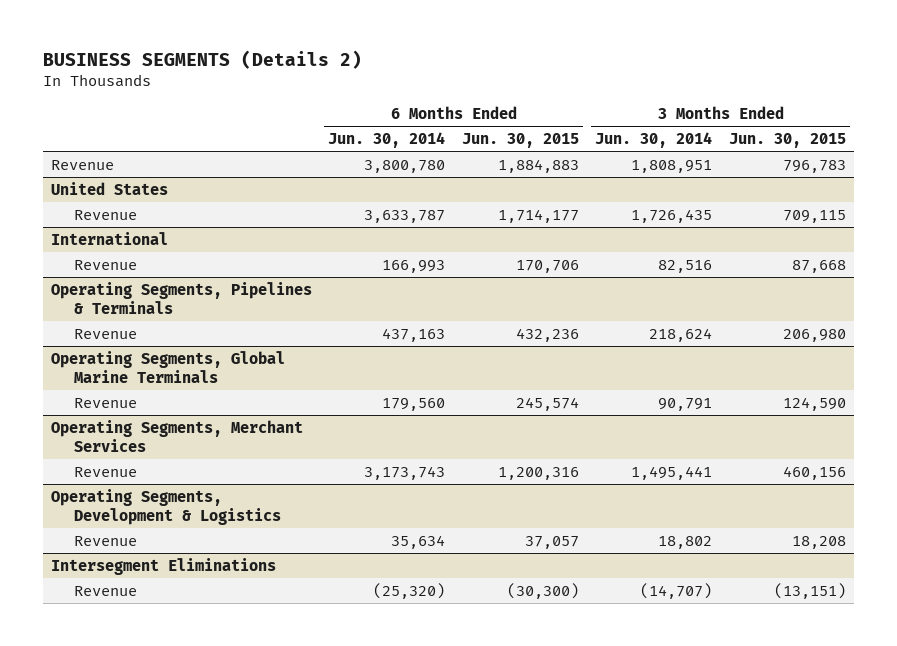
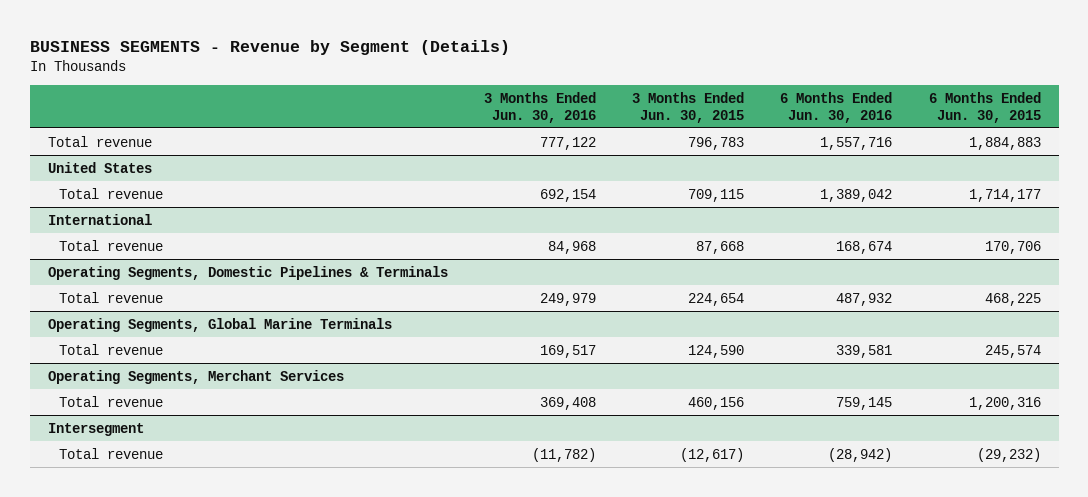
- BUSINESS SEGMENTS (Details 2)
+ BUSINESS SEGMENTS - Revenue by Segment (Details)
- | 6 Months Ended Jun. 30, 2014 | 6 Months Ended Jun. 30, 2015 | 3 Months Ended Jun. 30, 2014 | 3 Months Ended Jun. 30, 2015
+ | 3 Months Ended Jun. 30, 2016 | 3 Months Ended Jun. 30, 2015 | 6 Months Ended Jun. 30, 2016 | 6 Months Ended Jun. 30, 2015
- Revenue | 3,800,780 | 1,884,883 | 1,808,951 | 796,783
+ Total revenue | 777,122 | 796,783 | 1,557,716 | 1,884,883
@ United States
- Revenue | 3,633,787 | 1,714,177 | 1,726,435 | 709,115
+ Total revenue | 692,154 | 709,115 | 1,389,042 | 1,714,177
@ International
- Revenue | 166,993 | 170,706 | 82,516 | 87,668
- Operating Segments, Pipelines & Terminals
- Revenue | 437,163 | 432,236 | 218,624 | 206,980
@ International
+ Total revenue | 84,968 | 87,668 | 168,674 | 170,706
+ Operating Segments, Domestic Pipelines & Terminals
+ Total revenue | 249,979 | 224,654 | 487,932 | 468,225
@ Operating Segments, Global Marine Terminals
- Revenue | 179,560 | 245,574 | 90,791 | 124,590
+ Total revenue | 169,517 | 124,590 | 339,581 | 245,574
@ Operating Segments, Merchant Services
- Revenue | 3,173,743 | 1,200,316 | 1,495,441 | 460,156
- Operating Segments, Development & Logistics
- Revenue | 35,634 | 37,057 | 18,802 | 18,208
- Intersegment Eliminations
- Revenue | (25,320) | (30,300) | (14,707) | (13,151)
@ Operating Segments, Merchant Services
+ Total revenue | 369,408 | 460,156 | 759,145 | 1,200,316
+ Intersegment
+ Total revenue | (11,782) | (12,617) | (28,942) | (29,232)

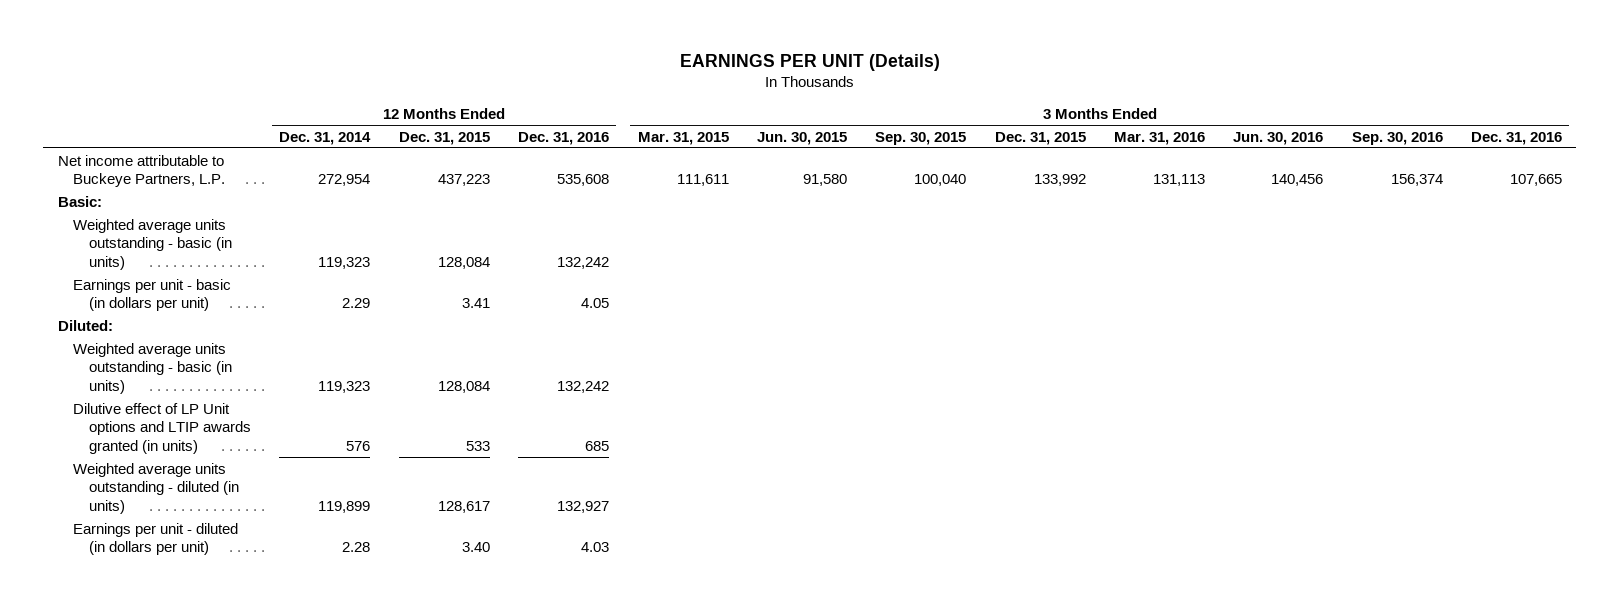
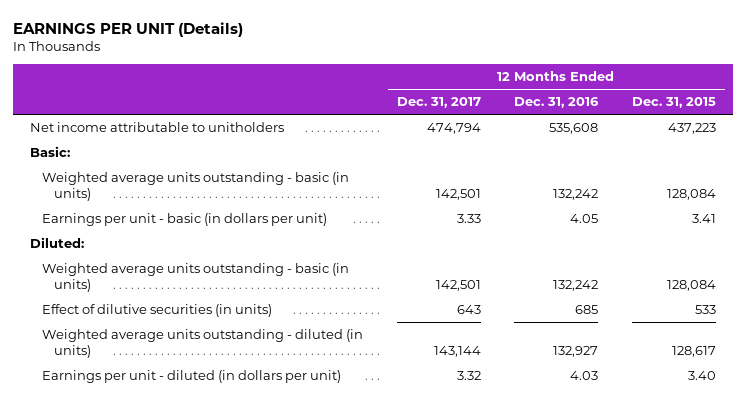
- | 12 Months Ended Dec. 31, 2014 | 12 Months Ended Dec. 31, 2015 | 12 Months Ended Dec. 31, 2016 | 3 Months Ended Mar. 31, 2015 | 3 Months Ended Jun. 30, 2015 | 3 Months Ended Sep. 30, 2015 | 3 Months Ended Dec. 31, 2015 | 3 Months Ended Mar. 31, 2016 | 3 Months Ended Jun. 30, 2016 | 3 Months Ended Sep. 30, 2016 | 3 Months Ended Dec. 31, 2016
+ | 12 Months Ended Dec. 31, 2017 | 12 Months Ended Dec. 31, 2016 | 12 Months Ended Dec. 31, 2015
- Net income attributable to Buckeye Partners, L.P. | 272,954 | 437,223 | 535,608 | 111,611 | 91,580 | 100,040 | 133,992 | 131,113 | 140,456 | 156,374 | 107,665
+ Net income attributable to unitholders | 474,794 | 535,608 | 437,223
- Dilutive effect of LP Unit options and LTIP awards granted (in units) | 576 | 533 | 685 | | | | | | | |
+ Effect of dilutive securities (in units) | 643 | 685 | 533

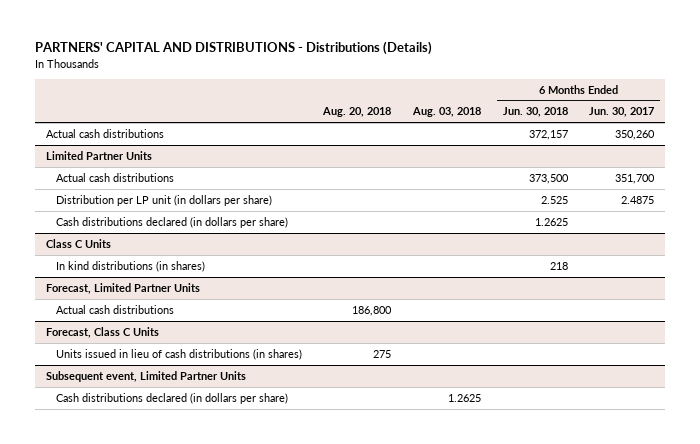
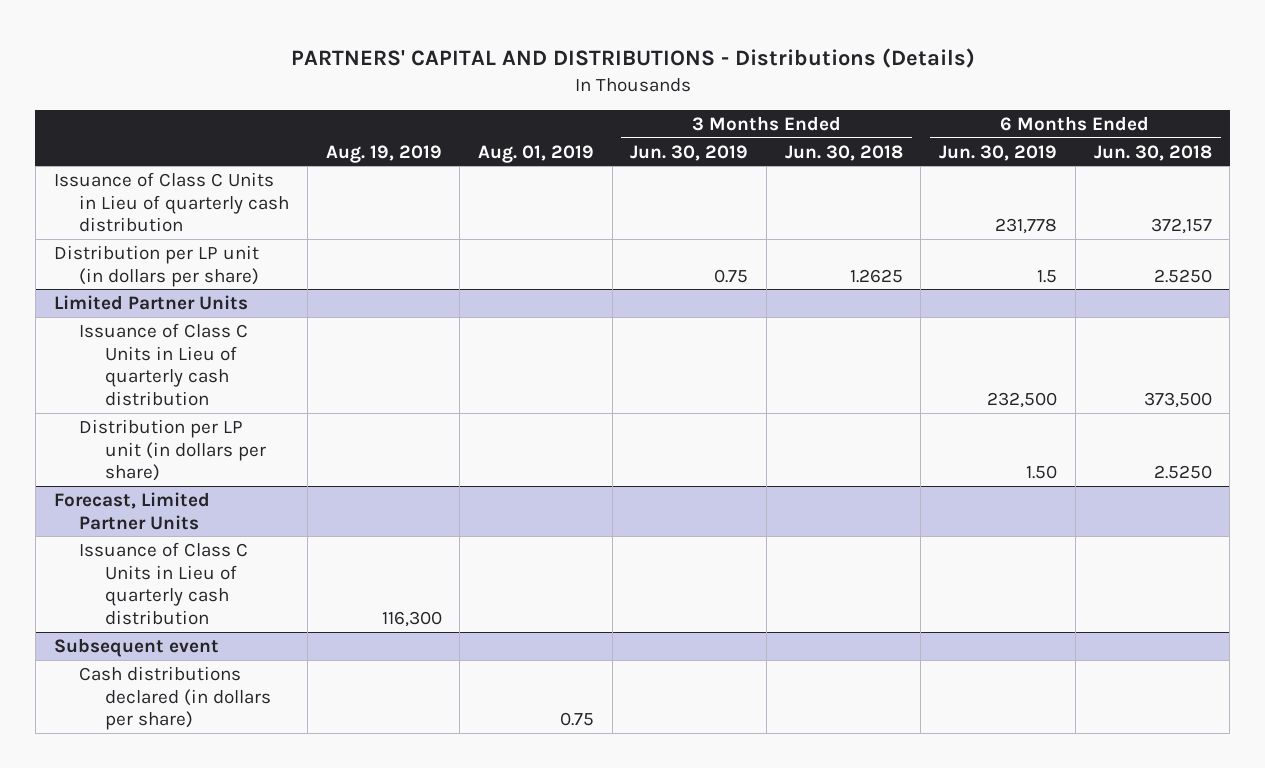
- | Aug. 20, 2018 | Aug. 03, 2018 | 6 Months Ended Jun. 30, 2018 | 6 Months Ended Jun. 30, 2017
+ | Aug. 19, 2019 | Aug. 01, 2019 | 3 Months Ended Jun. 30, 2019 | 3 Months Ended Jun. 30, 2018 | 6 Months Ended Jun. 30, 2019 | 6 Months Ended Jun. 30, 2018
- Actual cash distributions | | | 372,157 | 350,260
+ Issuance of Class C Units in Lieu of quarterly cash distribution | | | | | 231,778 | 372,157
+ Distribution per LP unit (in dollars per share) | | | 0.75 | 1.2625 | 1.5 | 2.5250
@ Limited Partner Units
- Actual cash distributions | | | 373,500 | 351,700
- Distribution per LP unit (in dollars per share) | | | 2.525 | 2.4875
- Cash distributions declared (in dollars per share) | | | 1.2625 |
- Class C Units
- In kind distributions (in shares) | | | 218 |
@ Limited Partner Units
+ Issuance of Class C Units in Lieu of quarterly cash distribution | | | | | 232,500 | 373,500
+ Distribution per LP unit (in dollars per share) | | | | | 1.50 | 2.5250
@ Forecast, Limited Partner Units
- Actual cash distributions | 186,800 | | |
- Forecast, Class C Units
- Units issued in lieu of cash distributions (in shares) | 275 | | |
- Subsequent event, Limited Partner Units
@ Forecast, Limited Partner Units
+ Issuance of Class C Units in Lieu of quarterly cash distribution | 116,300 | | | | |
+ Subsequent event

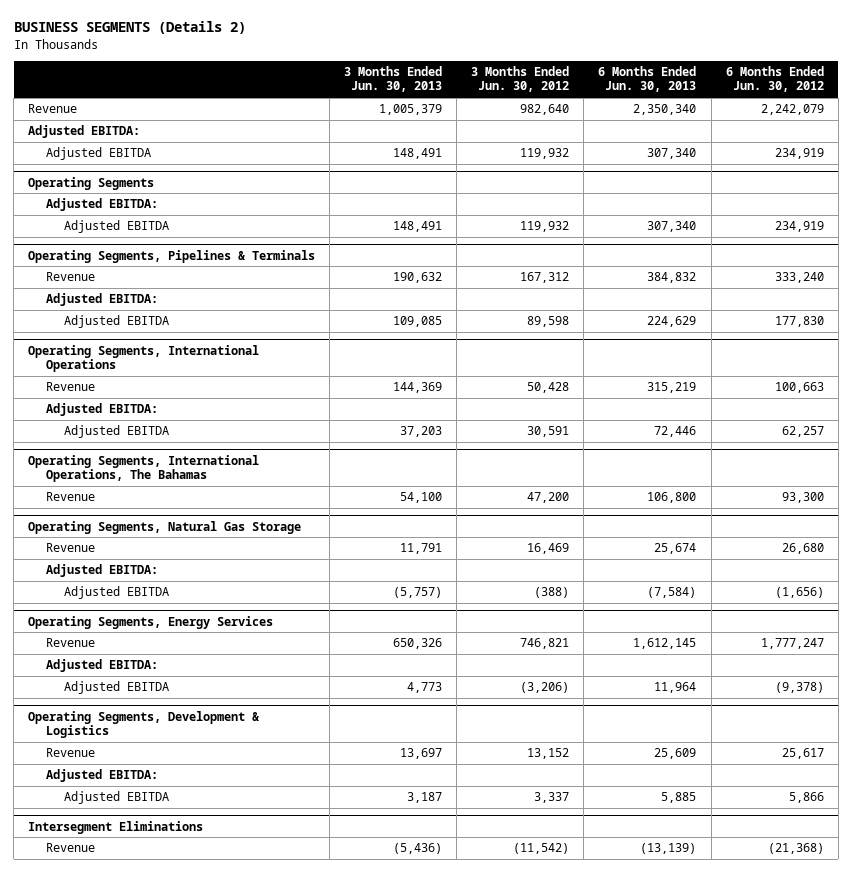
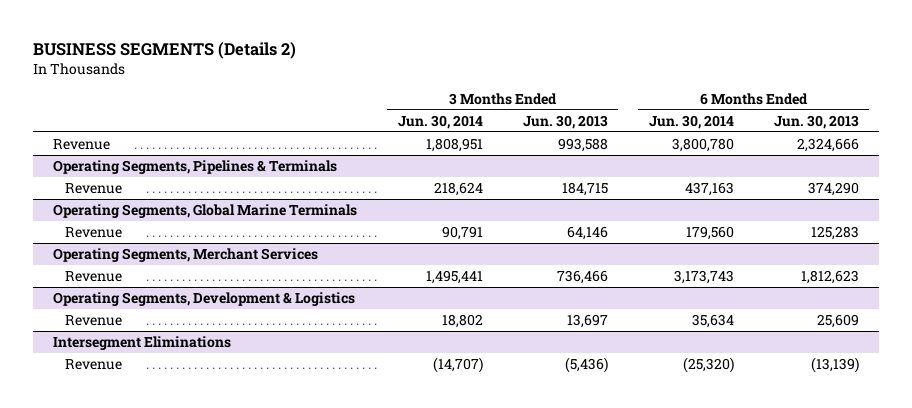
- | 3 Months Ended Jun. 30, 2013 | 3 Months Ended Jun. 30, 2012 | 6 Months Ended Jun. 30, 2013 | 6 Months Ended Jun. 30, 2012
+ | 3 Months Ended Jun. 30, 2014 | 3 Months Ended Jun. 30, 2013 | 6 Months Ended Jun. 30, 2014 | 6 Months Ended Jun. 30, 2013
- Revenue | 1,005,379 | 982,640 | 2,350,340 | 2,242,079
- Adjusted EBITDA:
- Adjusted EBITDA | 148,491 | 119,932 | 307,340 | 234,919
- Operating Segments
- Adjusted EBITDA:
- Adjusted EBITDA | 148,491 | 119,932 | 307,340 | 234,919
+ Revenue | 1,808,951 | 993,588 | 3,800,780 | 2,324,666
@ Operating Segments, Pipelines & Terminals
- Revenue | 190,632 | 167,312 | 384,832 | 333,240
- Adjusted EBITDA:
- Adjusted EBITDA | 109,085 | 89,598 | 224,629 | 177,830
- Operating Segments, International Operations
- Revenue | 144,369 | 50,428 | 315,219 | 100,663
- Adjusted EBITDA:
- Adjusted EBITDA | 37,203 | 30,591 | 72,446 | 62,257
- Operating Segments, International Operations, The Bahamas
- Revenue | 54,100 | 47,200 | 106,800 | 93,300
- Operating Segments, Natural Gas Storage
- Revenue | 11,791 | 16,469 | 25,674 | 26,680
- Adjusted EBITDA:
- Adjusted EBITDA | (5,757) | (388) | (7,584) | (1,656)
- Operating Segments, Energy Services
- Revenue | 650,326 | 746,821 | 1,612,145 | 1,777,247
- Adjusted EBITDA:
- Adjusted EBITDA | 4,773 | (3,206) | 11,964 | (9,378)
@ Operating Segments, Pipelines & Terminals
+ Revenue | 218,624 | 184,715 | 437,163 | 374,290
+ Operating Segments, Global Marine Terminals
+ Revenue | 90,791 | 64,146 | 179,560 | 125,283
+ Operating Segments, Merchant Services
+ Revenue | 1,495,441 | 736,466 | 3,173,743 | 1,812,623
@ Operating Segments, Development & Logistics
- Adjusted EBITDA:
- Adjusted EBITDA | 3,187 | 3,337 | 5,885 | 5,866

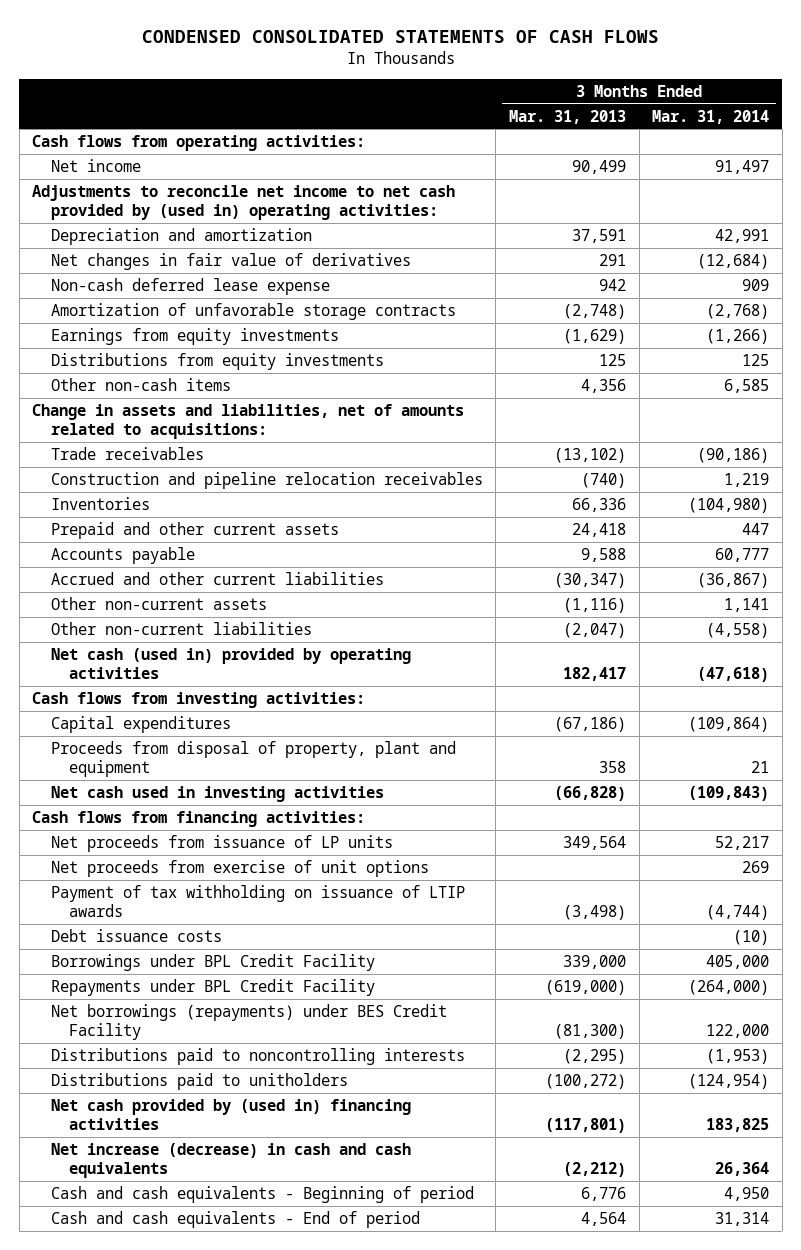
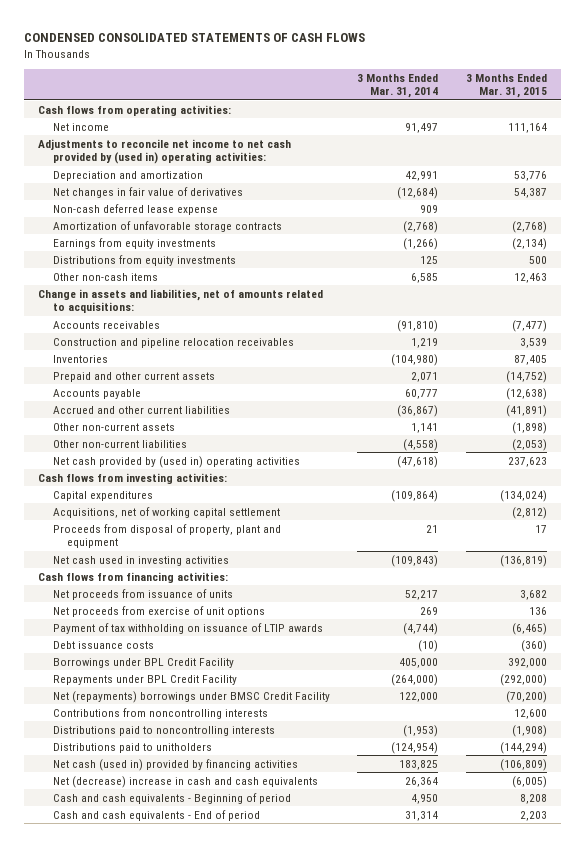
- | 3 Months Ended Mar. 31, 2013 | 3 Months Ended Mar. 31, 2014
+ | 3 Months Ended Mar. 31, 2014 | 3 Months Ended Mar. 31, 2015
- Trade receivables | (13,102) | (90,186)
+ Accounts receivables | (91,810) | (7,477)
- Prepaid and other current assets | 24,418 | 447
+ Prepaid and other current assets | 2,071 | (14,752)
- Net cash (used in) provided by operating activities | 182,417 | (47,618)
+ Net cash provided by (used in) operating activities | (47,618) | 237,623
+ Acquisitions, net of working capital settlement | | (2,812)
- Net proceeds from issuance of LP units | 349,564 | 52,217
+ Net proceeds from issuance of units | 52,217 | 3,682
- Net borrowings (repayments) under BES Credit Facility | (81,300) | 122,000
+ Net (repayments) borrowings under BMSC Credit Facility | 122,000 | (70,200)
+ Contributions from noncontrolling interests | | 12,600
- Net cash provided by (used in) financing activities | (117,801) | 183,825
- Net increase (decrease) in cash and cash equivalents | (2,212) | 26,364
+ Net cash (used in) provided by financing activities | 183,825 | (106,809)
+ Net (decrease) increase in cash and cash equivalents | 26,364 | (6,005)

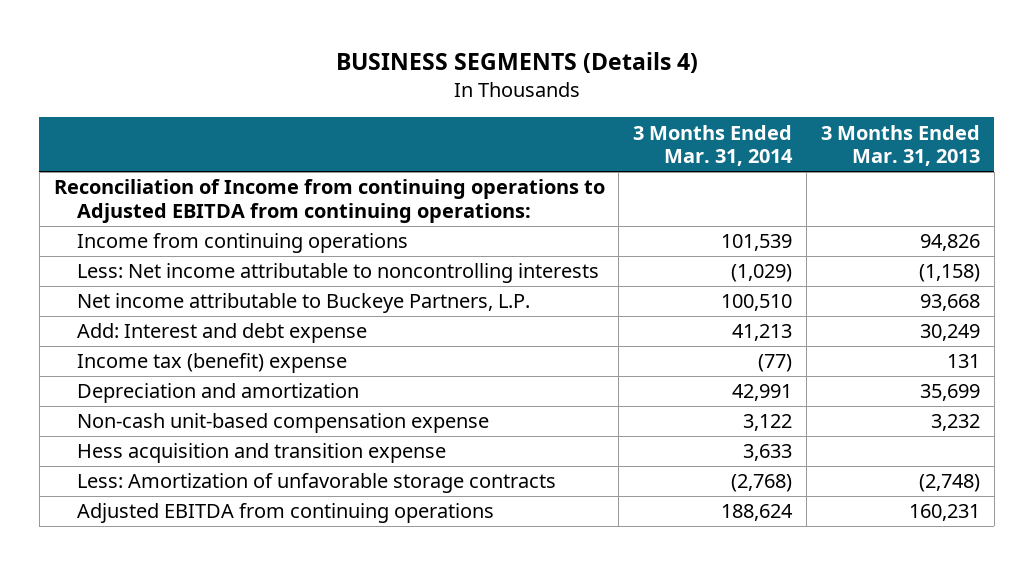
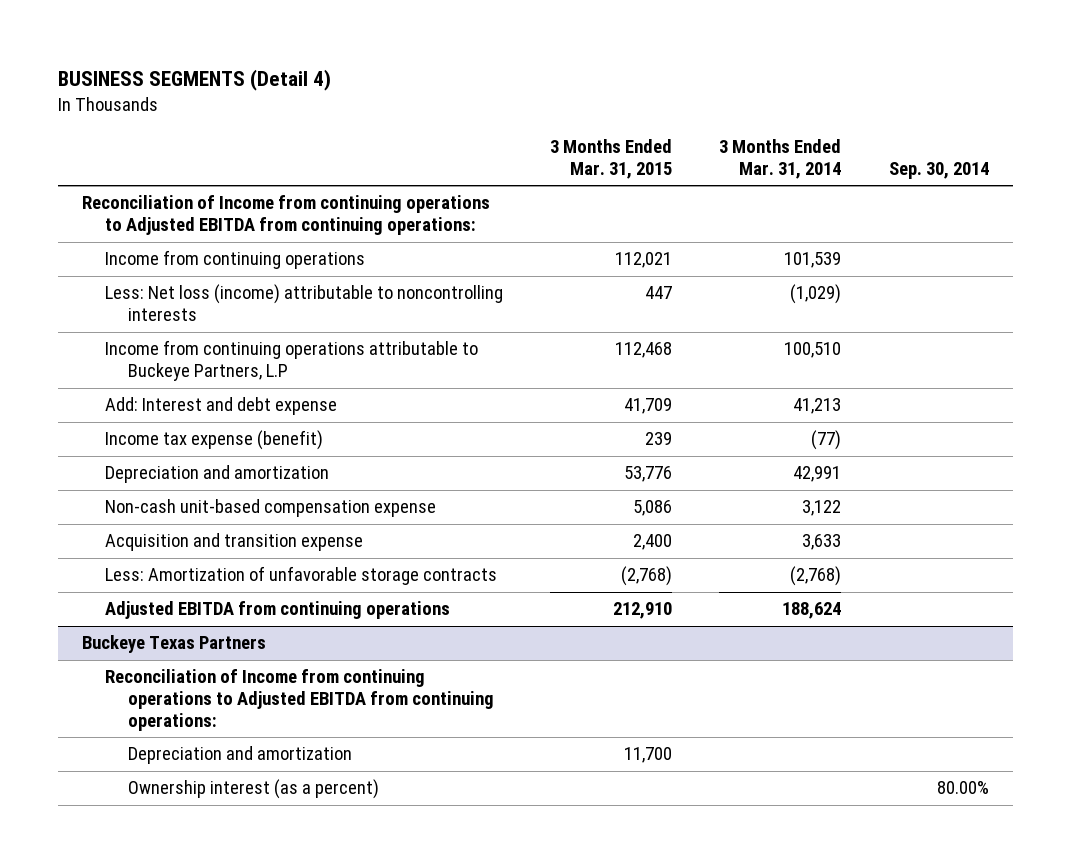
- BUSINESS SEGMENTS (Details 4)
+ BUSINESS SEGMENTS (Detail 4)
- | 3 Months Ended Mar. 31, 2014 | 3 Months Ended Mar. 31, 2013
+ | 3 Months Ended Mar. 31, 2015 | 3 Months Ended Mar. 31, 2014 | Sep. 30, 2014
- Less: Net income attributable to noncontrolling interests | (1,029) | (1,158)
- Net income attributable to Buckeye Partners, L.P. | 100,510 | 93,668
+ Less: Net loss (income) attributable to noncontrolling interests | 447 | (1,029) |
+ Income from continuing operations attributable to Buckeye Partners, L.P | 112,468 | 100,510 |
- Income tax (benefit) expense | (77) | 131
+ Income tax expense (benefit) | 239 | (77) |
- Hess acquisition and transition expense | 3,633 |
+ Acquisition and transition expense | 2,400 | 3,633 |
+ Buckeye Texas Partners
+ Reconciliation of Income from continuing operations to Adjusted EBITDA from continuing operations:
+ Depreciation and amortization | 11,700 | |
+ Ownership interest (as a percent) | | | 80.00%

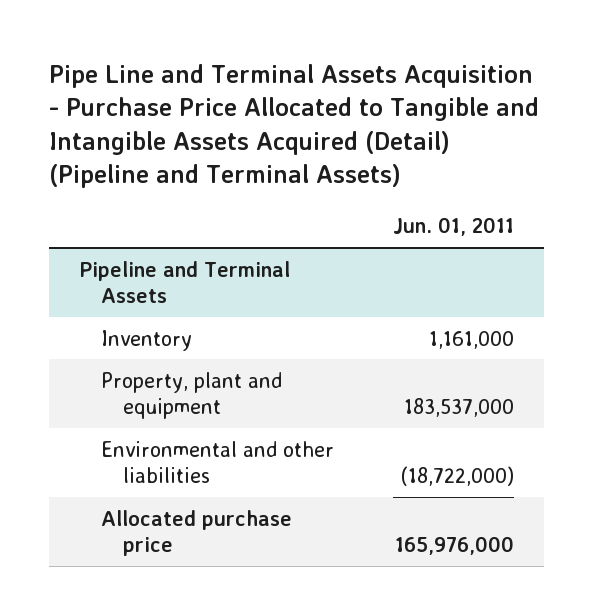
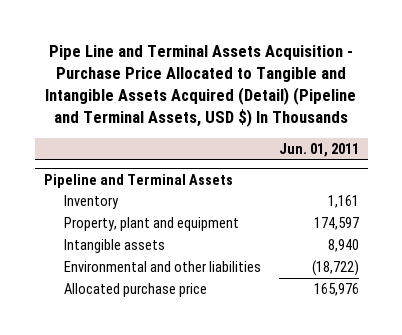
- Pipe Line and Terminal Assets Acquisition - Purchase Price Allocated to Tangible and Intangible Assets Acquired (Detail) (Pipeline and Terminal Assets)
+ Pipe Line and Terminal Assets Acquisition - Purchase Price Allocated to Tangible and Intangible Assets Acquired (Detail) (Pipeline and Terminal Assets, USD $) In Thousands
@ Pipeline and Terminal Assets
- Inventory | 1,161,000
- Property, plant and equipment | 183,537,000
- Environmental and other liabilities | (18,722,000)
- Allocated purchase price | 165,976,000
+ Inventory | 1,161
+ Property, plant and equipment | 174,597
+ Intangible assets | 8,940
+ Environmental and other liabilities | (18,722)
+ Allocated purchase price | 165,976

